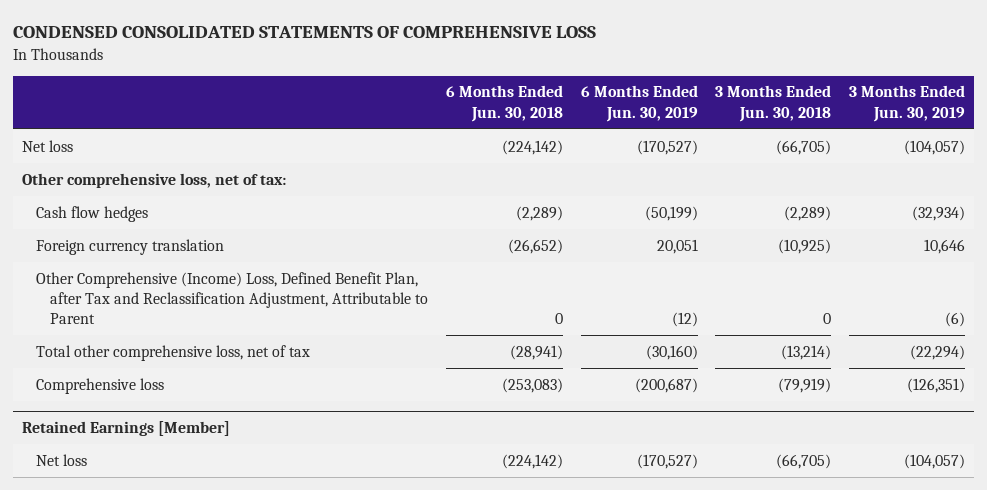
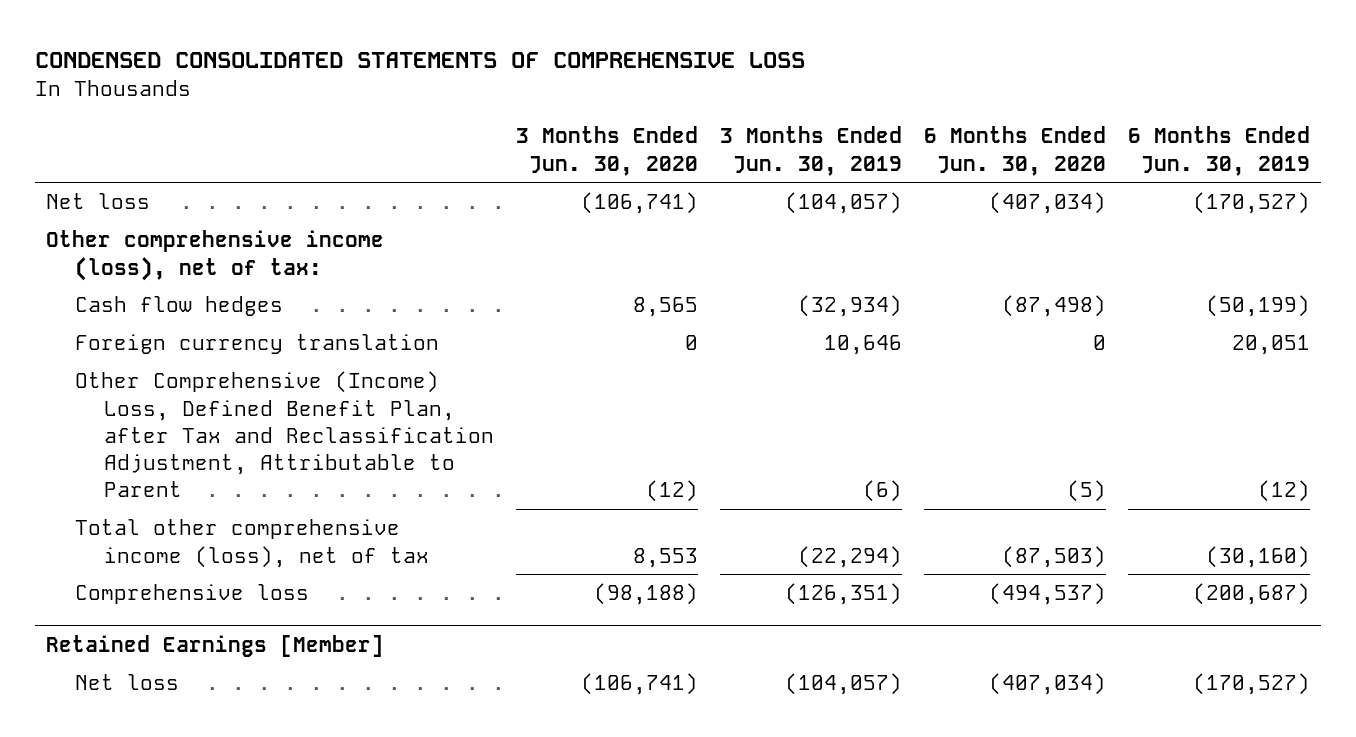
- | 6 Months Ended Jun. 30, 2018 | 6 Months Ended Jun. 30, 2019 | 3 Months Ended Jun. 30, 2018 | 3 Months Ended Jun. 30, 2019
+ | 3 Months Ended Jun. 30, 2020 | 3 Months Ended Jun. 30, 2019 | 6 Months Ended Jun. 30, 2020 | 6 Months Ended Jun. 30, 2019
- Other comprehensive loss, net of tax:
+ Other comprehensive income (loss), net of tax:
- Total other comprehensive loss, net of tax | (28,941) | (30,160) | (13,214) | (22,294)
+ Total other comprehensive income (loss), net of tax | 8,553 | (22,294) | (87,503) | (30,160)

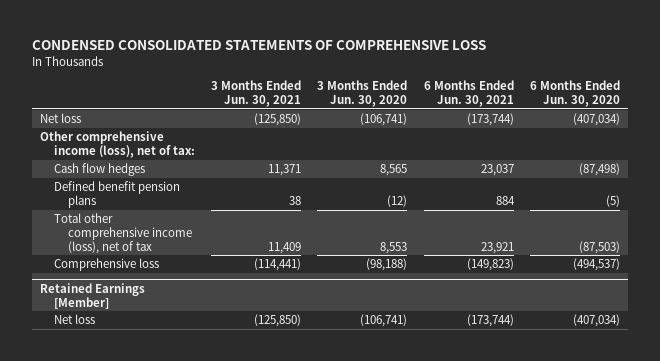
- | 3 Months Ended Jun. 30, 2020 | 3 Months Ended Jun. 30, 2019 | 6 Months Ended Jun. 30, 2020 | 6 Months Ended Jun. 30, 2019
+ | 3 Months Ended Jun. 30, 2021 | 3 Months Ended Jun. 30, 2020 | 6 Months Ended Jun. 30, 2021 | 6 Months Ended Jun. 30, 2020
- Foreign currency translation | 0 | 10,646 | 0 | 20,051
- Other Comprehensive (Income) Loss, Defined Benefit Plan, after Tax and Reclassification Adjustment, Attributable to Parent | (12) | (6) | (5) | (12)
+ Defined benefit pension plans | 38 | (12) | 884 | (5)

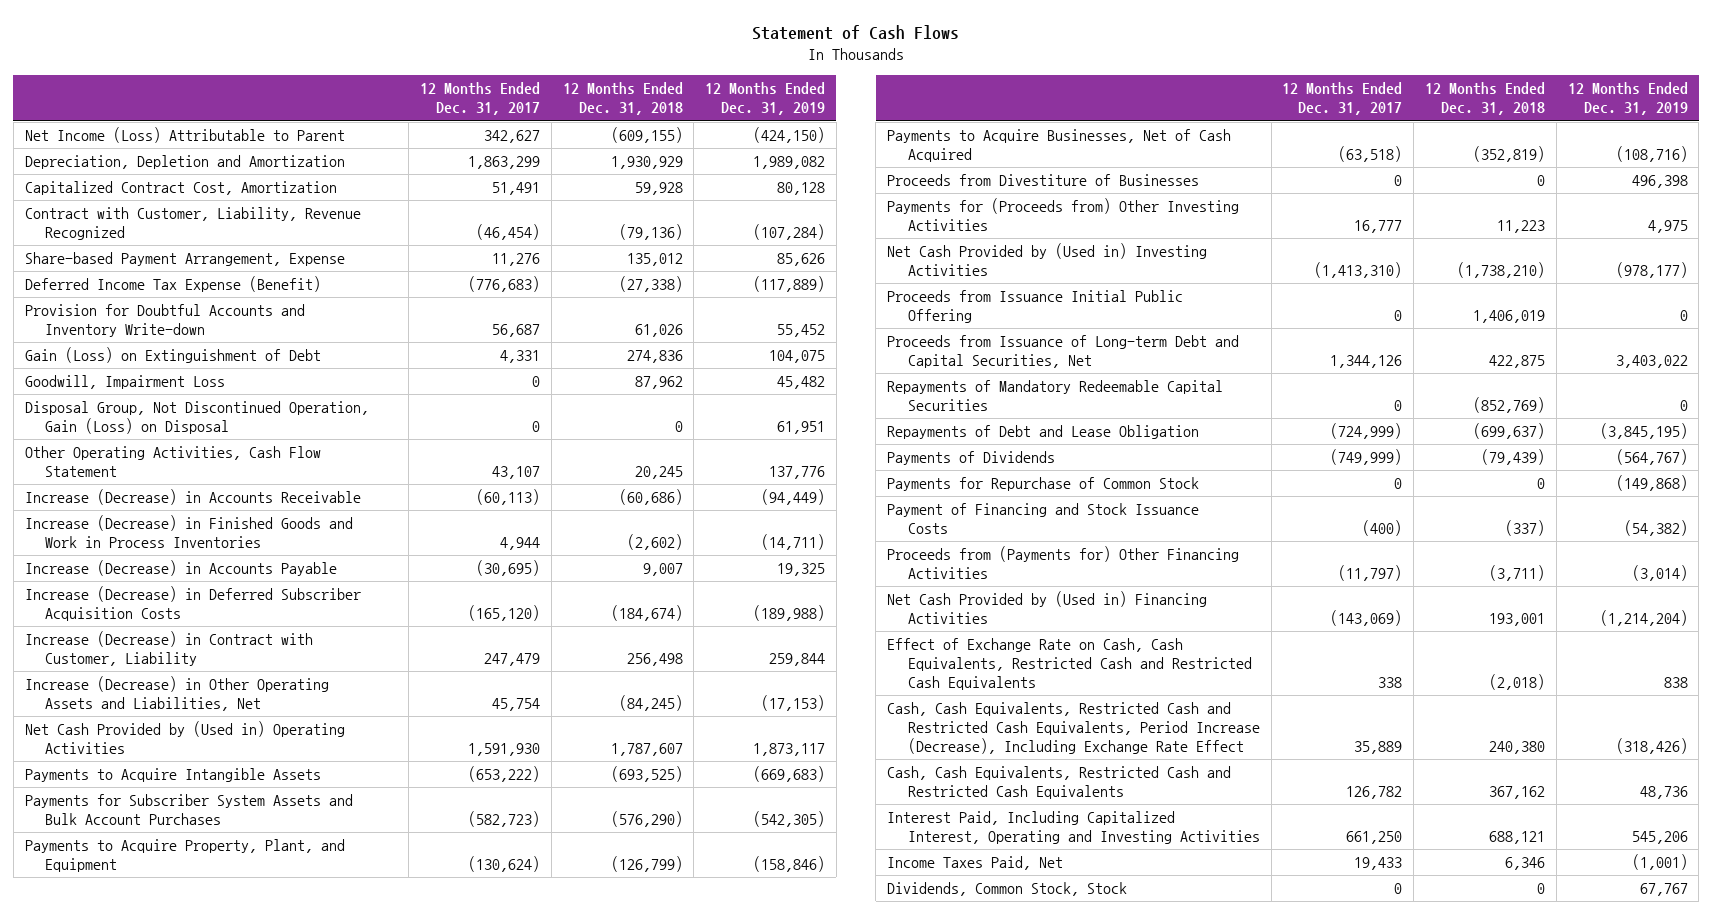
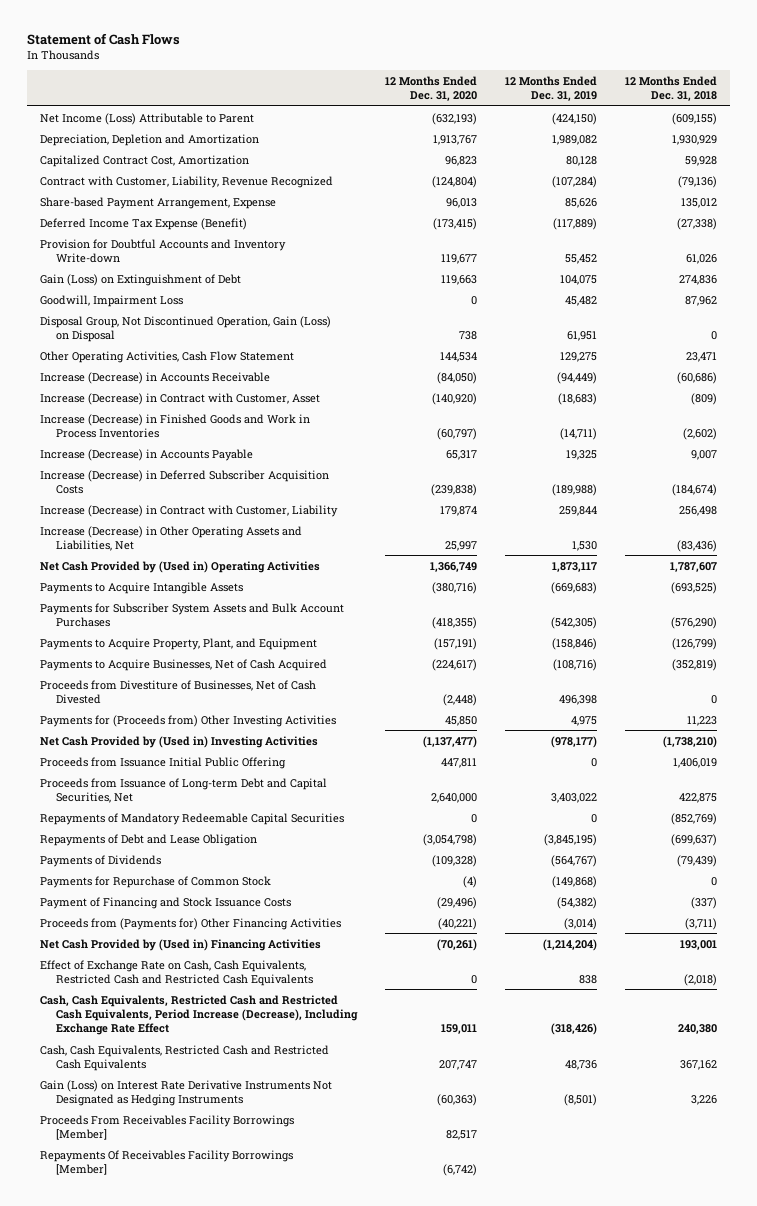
- | 12 Months Ended Dec. 31, 2017 | 12 Months Ended Dec. 31, 2018 | 12 Months Ended Dec. 31, 2019
+ | 12 Months Ended Dec. 31, 2020 | 12 Months Ended Dec. 31, 2019 | 12 Months Ended Dec. 31, 2018
- Other Operating Activities, Cash Flow Statement | 43,107 | 20,245 | 137,776
+ Other Operating Activities, Cash Flow Statement | 144,534 | 129,275 | 23,471
+ Increase (Decrease) in Contract with Customer, Asset | (140,920) | (18,683) | (809)
- Increase (Decrease) in Other Operating Assets and Liabilities, Net | 45,754 | (84,245) | (17,153)
+ Increase (Decrease) in Other Operating Assets and Liabilities, Net | 25,997 | 1,530 | (83,436)
- Proceeds from Divestiture of Businesses | 0 | 0 | 496,398
+ Proceeds from Divestiture of Businesses, Net of Cash Divested | (2,448) | 496,398 | 0
- Interest Paid, Including Capitalized Interest, Operating and Investing Activities | 661,250 | 688,121 | 545,206
- Income Taxes Paid, Net | 19,433 | 6,346 | (1,001)
- Dividends, Common Stock, Stock | 0 | 0 | 67,767
+ Gain (Loss) on Interest Rate Derivative Instruments Not Designated as Hedging Instruments | (60,363) | (8,501) | 3,226
+ Proceeds From Receivables Facility Borrowings [Member] | 82,517 | |
+ Repayments Of Receivables Facility Borrowings [Member] | (6,742) | |

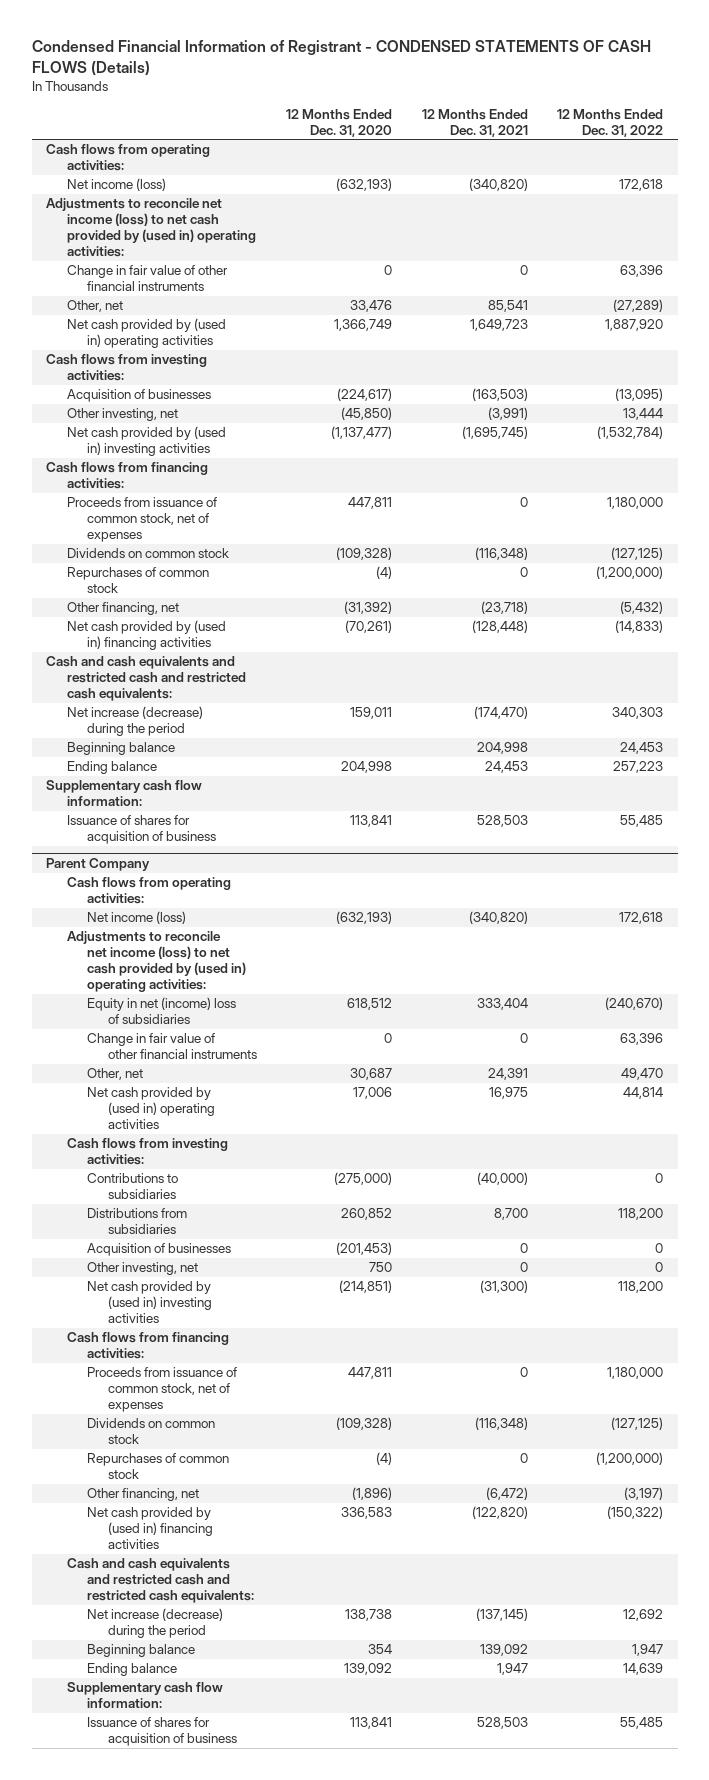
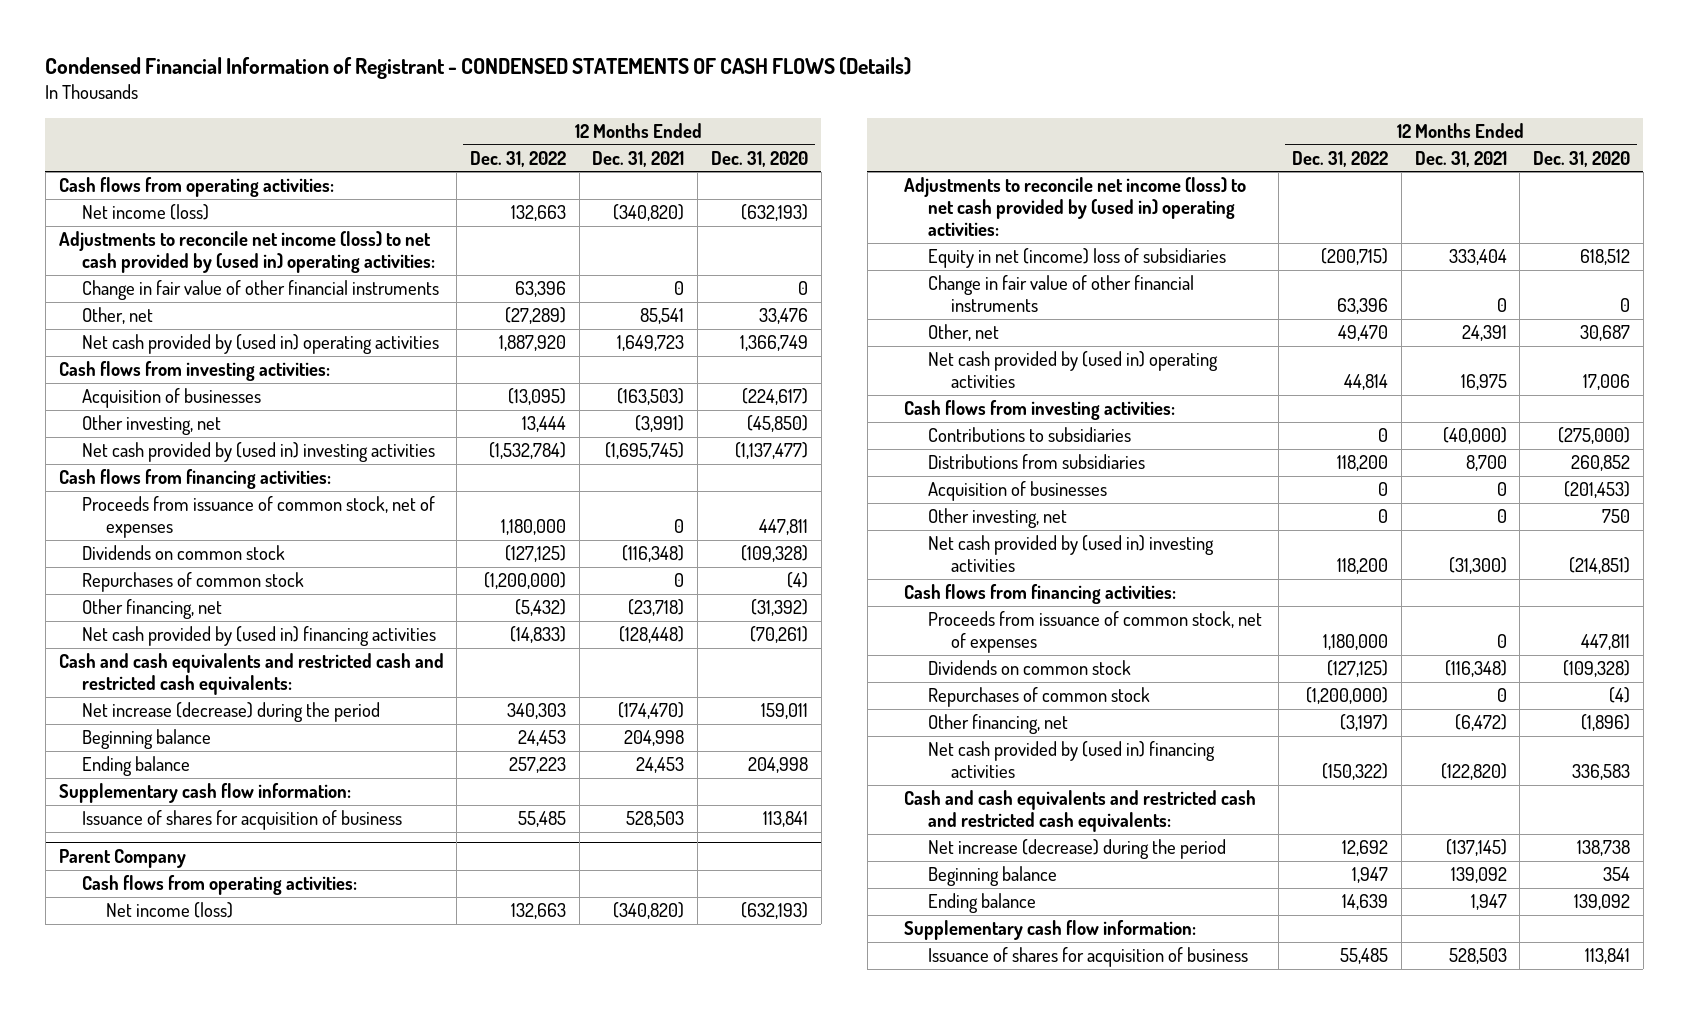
- | 12 Months Ended Dec. 31, 2020 | 12 Months Ended Dec. 31, 2021 | 12 Months Ended Dec. 31, 2022
+ | 12 Months Ended Dec. 31, 2022 | 12 Months Ended Dec. 31, 2021 | 12 Months Ended Dec. 31, 2020
- Net income (loss) | (632,193) | (340,820) | 172,618
+ Net income (loss) | 132,663 | (340,820) | (632,193)
@ Parent Company
- Net income (loss) | (632,193) | (340,820) | 172,618
+ Net income (loss) | 132,663 | (340,820) | (632,193)
- Equity in net (income) loss of subsidiaries | 618,512 | 333,404 | (240,670)
+ Equity in net (income) loss of subsidiaries | (200,715) | 333,404 | 618,512

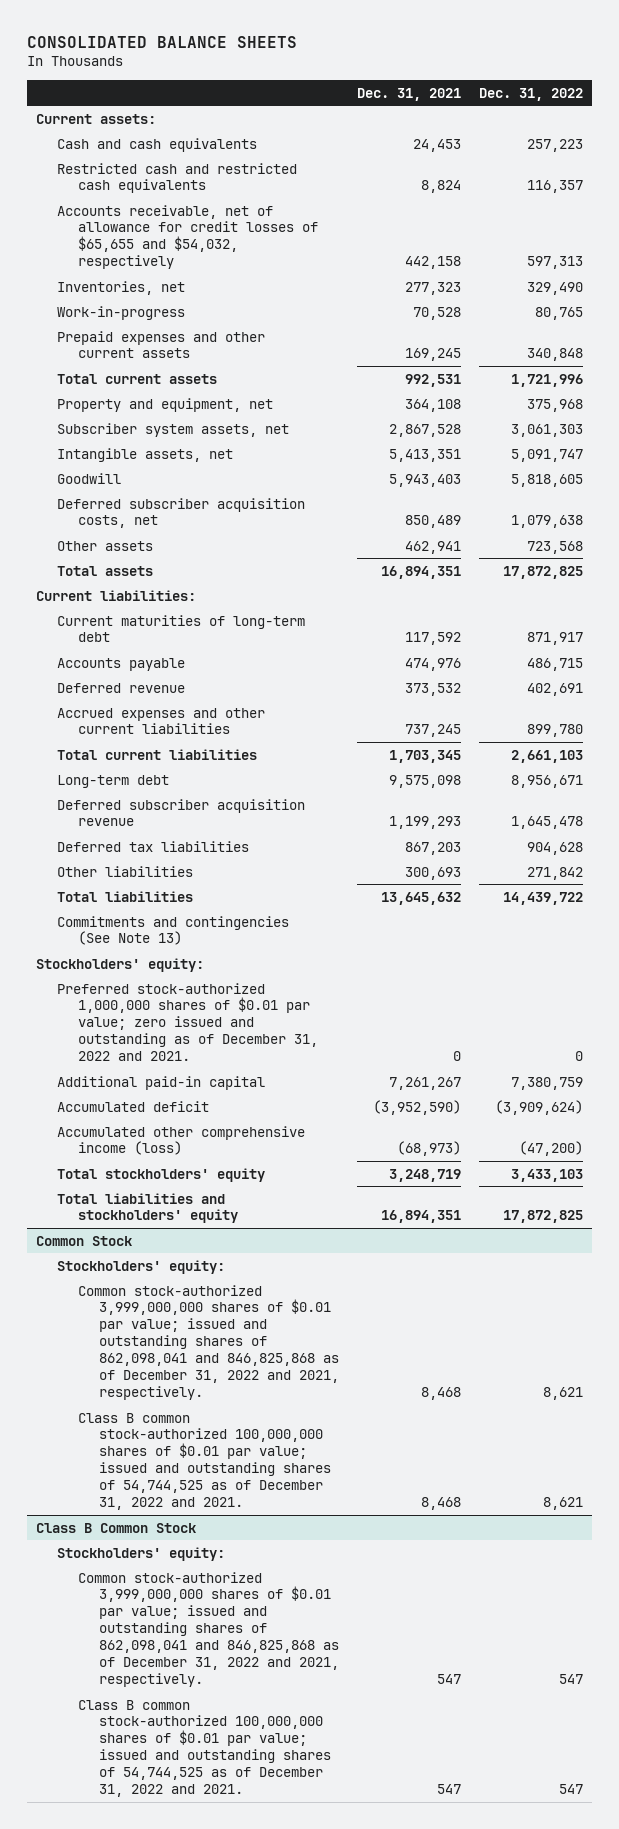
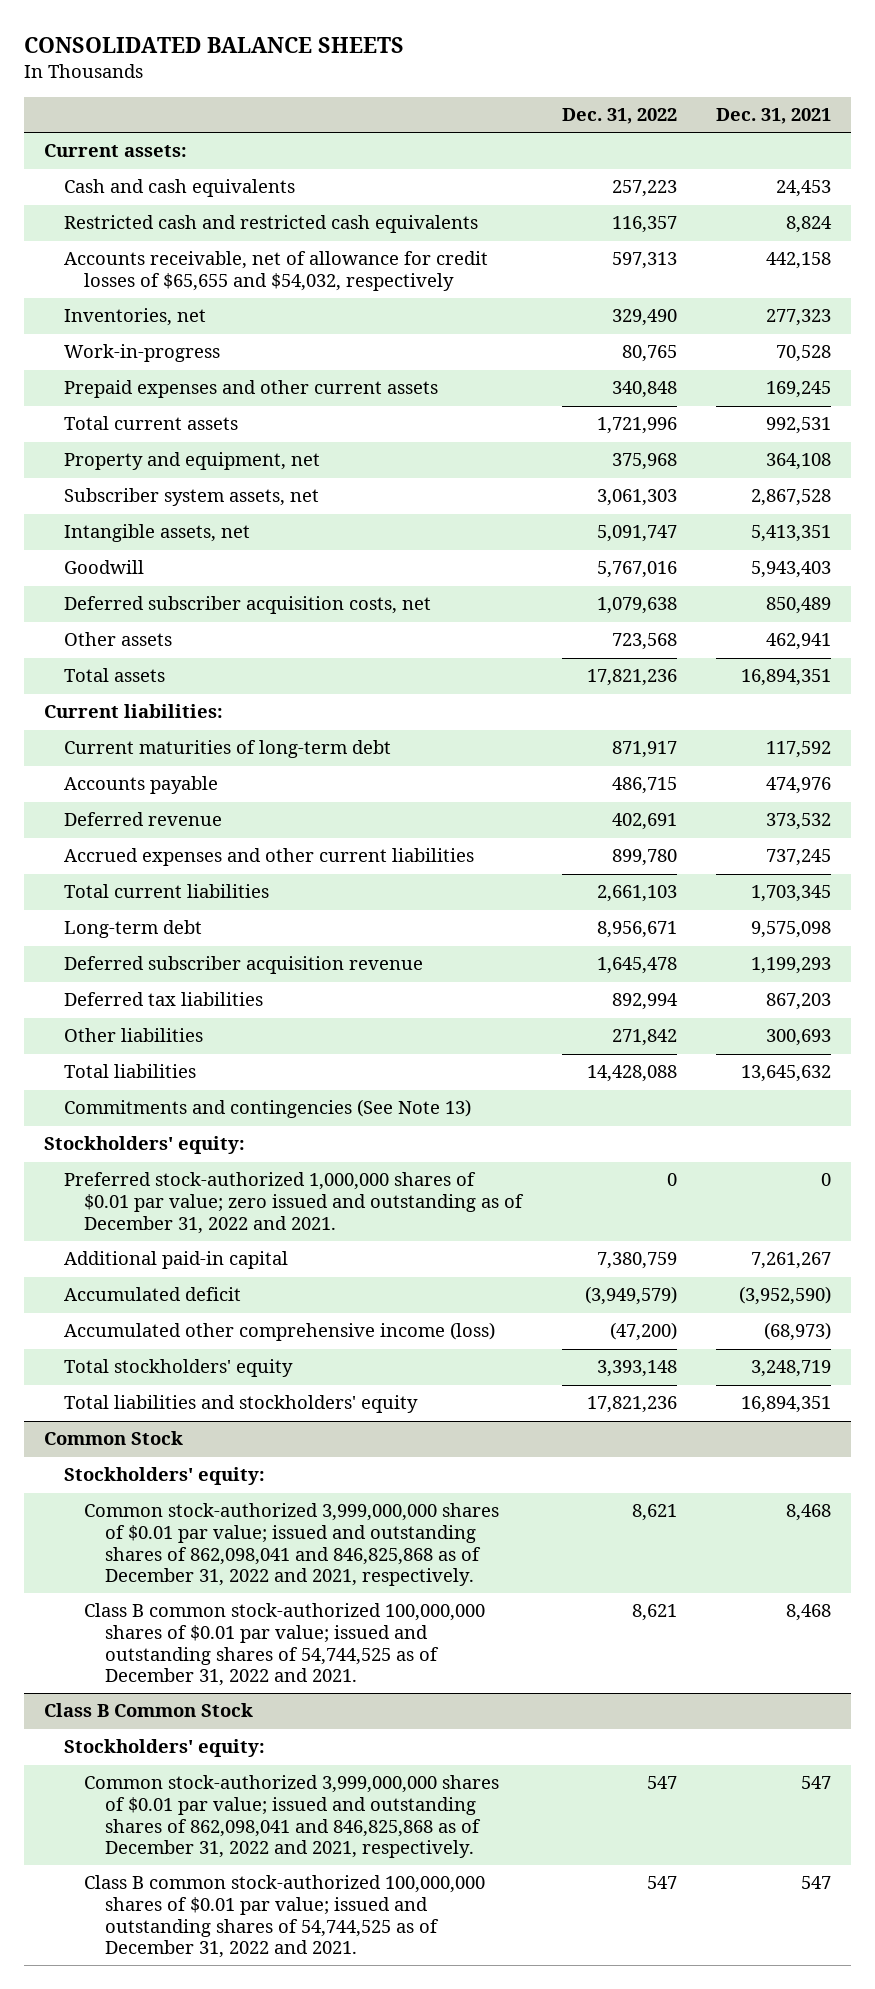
- | Dec. 31, 2021 | Dec. 31, 2022
+ | Dec. 31, 2022 | Dec. 31, 2021
- Goodwill | 5,943,403 | 5,818,605
+ Goodwill | 5,767,016 | 5,943,403
- Total assets | 16,894,351 | 17,872,825
+ Total assets | 17,821,236 | 16,894,351
- Deferred tax liabilities | 867,203 | 904,628
+ Deferred tax liabilities | 892,994 | 867,203
- Total liabilities | 13,645,632 | 14,439,722
+ Total liabilities | 14,428,088 | 13,645,632
- Accumulated deficit | (3,952,590) | (3,909,624)
+ Accumulated deficit | (3,949,579) | (3,952,590)
- Total stockholders' equity | 3,248,719 | 3,433,103
- Total liabilities and stockholders' equity | 16,894,351 | 17,872,825
+ Total stockholders' equity | 3,393,148 | 3,248,719
+ Total liabilities and stockholders' equity | 17,821,236 | 16,894,351

